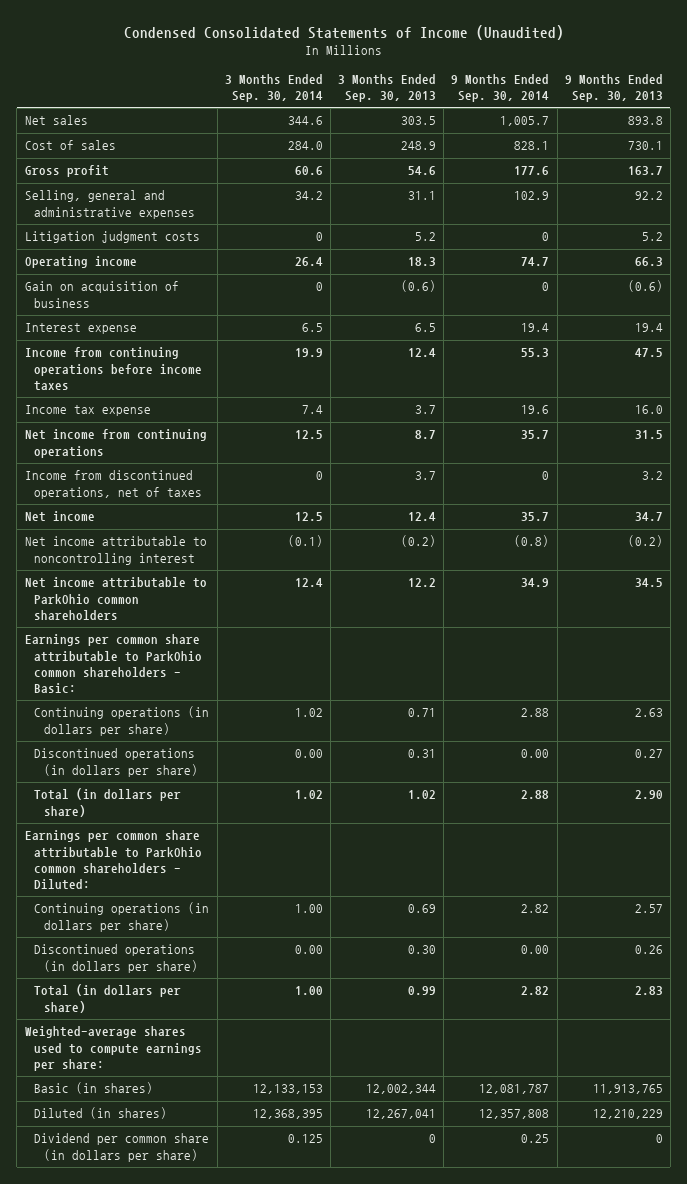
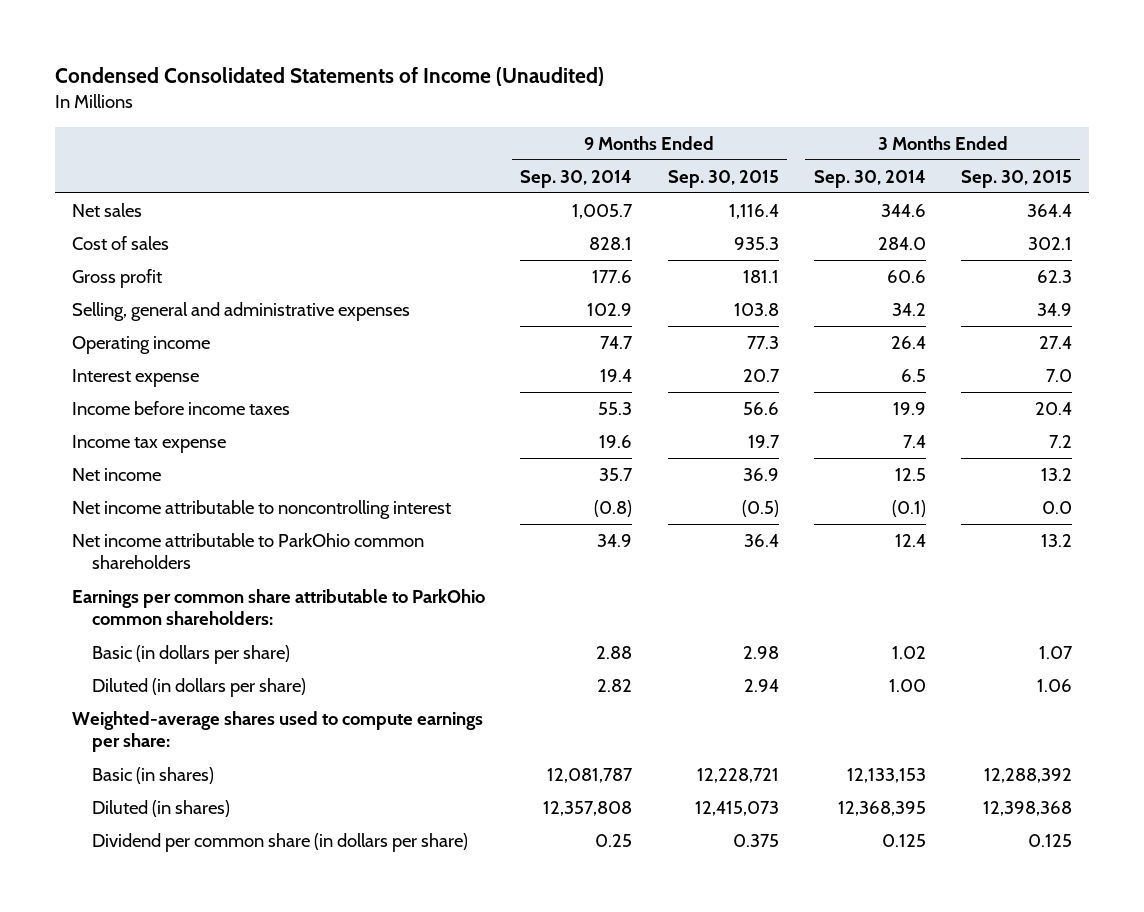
- | 3 Months Ended Sep. 30, 2014 | 3 Months Ended Sep. 30, 2013 | 9 Months Ended Sep. 30, 2014 | 9 Months Ended Sep. 30, 2013
+ | 9 Months Ended Sep. 30, 2014 | 9 Months Ended Sep. 30, 2015 | 3 Months Ended Sep. 30, 2014 | 3 Months Ended Sep. 30, 2015
- Litigation judgment costs | 0 | 5.2 | 0 | 5.2
- Gain on acquisition of business | 0 | (0.6) | 0 | (0.6)
- Income from continuing operations before income taxes | 19.9 | 12.4 | 55.3 | 47.5
+ Income before income taxes | 55.3 | 56.6 | 19.9 | 20.4
- Net income from continuing operations | 12.5 | 8.7 | 35.7 | 31.5
- Income from discontinued operations, net of taxes | 0 | 3.7 | 0 | 3.2
- Earnings per common share attributable to ParkOhio common shareholders - Basic:
- Continuing operations (in dollars per share) | 1.02 | 0.71 | 2.88 | 2.63
- Discontinued operations (in dollars per share) | 0.00 | 0.31 | 0.00 | 0.27
- Total (in dollars per share) | 1.02 | 1.02 | 2.88 | 2.90
- Earnings per common share attributable to ParkOhio common shareholders - Diluted:
- Continuing operations (in dollars per share) | 1.00 | 0.69 | 2.82 | 2.57
- Discontinued operations (in dollars per share) | 0.00 | 0.30 | 0.00 | 0.26
- Total (in dollars per share) | 1.00 | 0.99 | 2.82 | 2.83
+ Earnings per common share attributable to ParkOhio common shareholders:
+ Basic (in dollars per share) | 2.88 | 2.98 | 1.02 | 1.07
+ Diluted (in dollars per share) | 2.82 | 2.94 | 1.00 | 1.06

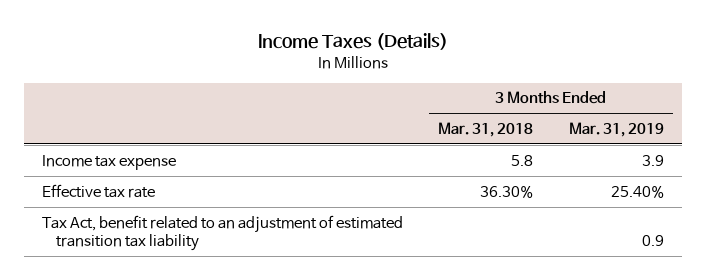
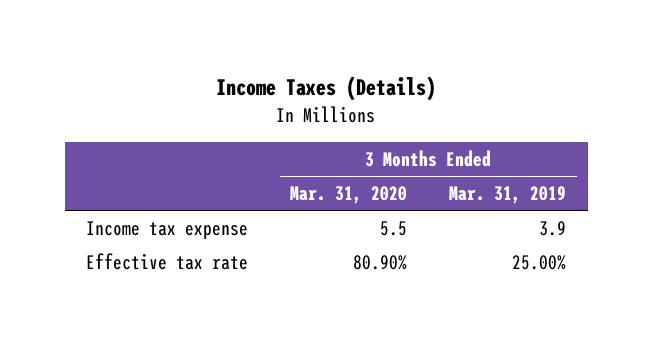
- | 3 Months Ended Mar. 31, 2018 | 3 Months Ended Mar. 31, 2019
+ | 3 Months Ended Mar. 31, 2020 | 3 Months Ended Mar. 31, 2019
- Effective tax rate | 36.30% | 25.40%
- Tax Act, benefit related to an adjustment of estimated transition tax liability | | 0.9
+ Effective tax rate | 80.90% | 25.00%

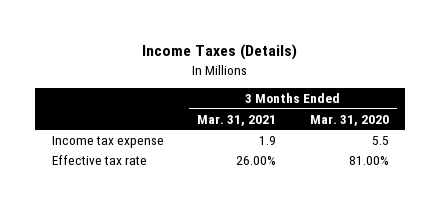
- | 3 Months Ended Mar. 31, 2020 | 3 Months Ended Mar. 31, 2019
+ | 3 Months Ended Mar. 31, 2021 | 3 Months Ended Mar. 31, 2020
- Effective tax rate | 80.90% | 25.00%
+ Effective tax rate | 26.00% | 81.00%

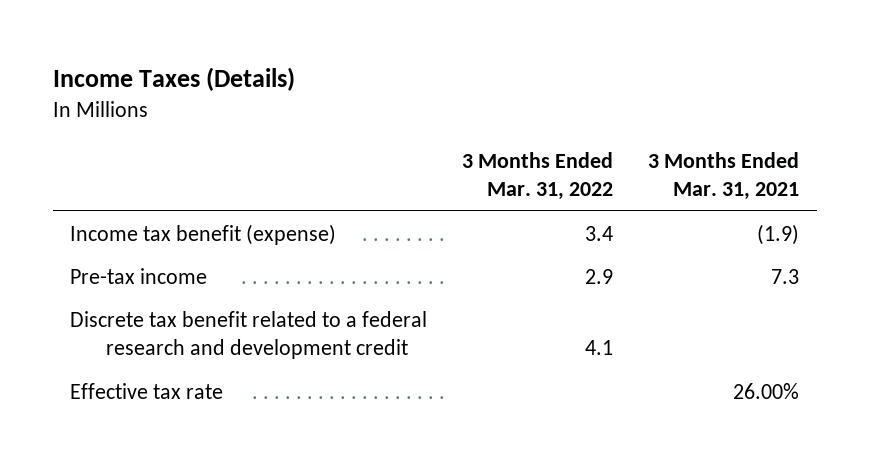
- | 3 Months Ended Mar. 31, 2021 | 3 Months Ended Mar. 31, 2020
+ | 3 Months Ended Mar. 31, 2022 | 3 Months Ended Mar. 31, 2021
- Income tax expense | 1.9 | 5.5
+ Income tax benefit (expense) | 3.4 | (1.9)
+ Pre-tax income | 2.9 | 7.3
+ Discrete tax benefit related to a federal research and development credit | 4.1 |

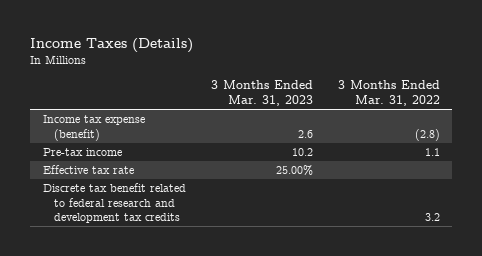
- | 3 Months Ended Mar. 31, 2022 | 3 Months Ended Mar. 31, 2021
+ | 3 Months Ended Mar. 31, 2023 | 3 Months Ended Mar. 31, 2022
- Income tax benefit (expense) | 3.4 | (1.9)
- Pre-tax income | 2.9 | 7.3
- Discrete tax benefit related to a federal research and development credit | 4.1 |
+ Income tax expense (benefit) | 2.6 | (2.8)
+ Pre-tax income | 10.2 | 1.1
+ Discrete tax benefit related to federal research and development tax credits | | 3.2

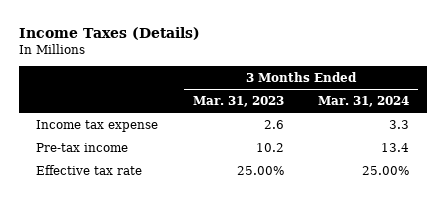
- | 3 Months Ended Mar. 31, 2023 | 3 Months Ended Mar. 31, 2022
+ | 3 Months Ended Mar. 31, 2023 | 3 Months Ended Mar. 31, 2024
- Income tax expense (benefit) | 2.6 | (2.8)
+ Income tax expense | 2.6 | 3.3
- Discrete tax benefit related to federal research and development tax credits | | 3.2

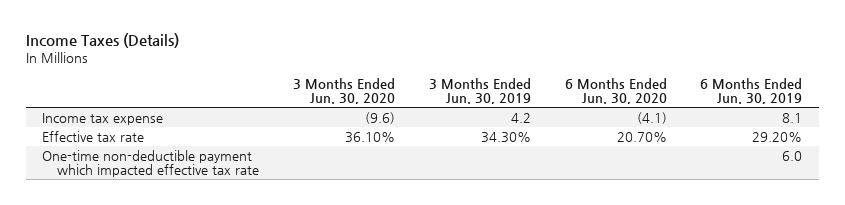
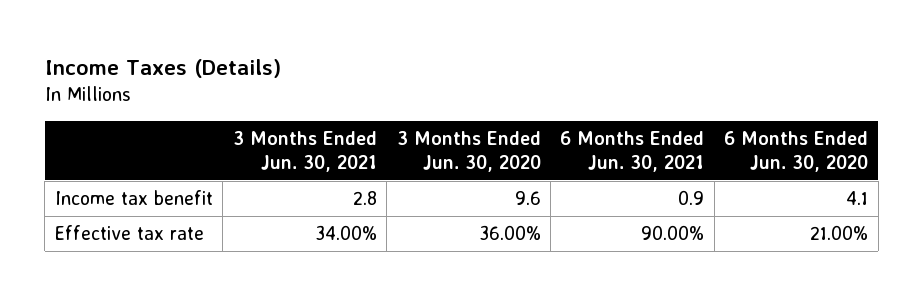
- | 3 Months Ended Jun. 30, 2020 | 3 Months Ended Jun. 30, 2019 | 6 Months Ended Jun. 30, 2020 | 6 Months Ended Jun. 30, 2019
+ | 3 Months Ended Jun. 30, 2021 | 3 Months Ended Jun. 30, 2020 | 6 Months Ended Jun. 30, 2021 | 6 Months Ended Jun. 30, 2020
- Income tax expense | (9.6) | 4.2 | (4.1) | 8.1
- Effective tax rate | 36.10% | 34.30% | 20.70% | 29.20%
- One-time non-deductible payment which impacted effective tax rate | | | | 6.0
+ Income tax benefit | 2.8 | 9.6 | 0.9 | 4.1
+ Effective tax rate | 34.00% | 36.00% | 90.00% | 21.00%

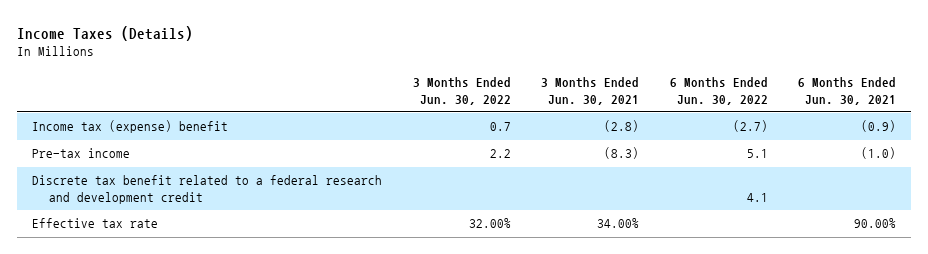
- | 3 Months Ended Jun. 30, 2021 | 3 Months Ended Jun. 30, 2020 | 6 Months Ended Jun. 30, 2021 | 6 Months Ended Jun. 30, 2020
+ | 3 Months Ended Jun. 30, 2022 | 3 Months Ended Jun. 30, 2021 | 6 Months Ended Jun. 30, 2022 | 6 Months Ended Jun. 30, 2021
- Income tax benefit | 2.8 | 9.6 | 0.9 | 4.1
+ Income tax (expense) benefit | 0.7 | (2.8) | (2.7) | (0.9)
+ Pre-tax income | 2.2 | (8.3) | 5.1 | (1.0)
+ Discrete tax benefit related to a federal research and development credit | | | 4.1 |

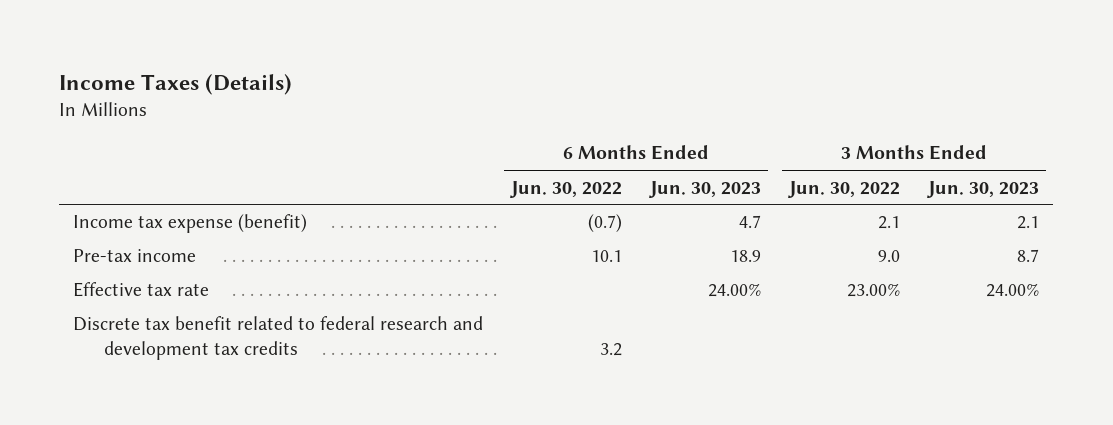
- | 3 Months Ended Jun. 30, 2022 | 3 Months Ended Jun. 30, 2021 | 6 Months Ended Jun. 30, 2022 | 6 Months Ended Jun. 30, 2021
+ | 6 Months Ended Jun. 30, 2022 | 6 Months Ended Jun. 30, 2023 | 3 Months Ended Jun. 30, 2022 | 3 Months Ended Jun. 30, 2023
- Income tax (expense) benefit | 0.7 | (2.8) | (2.7) | (0.9)
- Pre-tax income | 2.2 | (8.3) | 5.1 | (1.0)
- Discrete tax benefit related to a federal research and development credit | | | 4.1 |
- Effective tax rate | 32.00% | 34.00% | | 90.00%
+ Income tax expense (benefit) | (0.7) | 4.7 | 2.1 | 2.1
+ Pre-tax income | 10.1 | 18.9 | 9.0 | 8.7
+ Effective tax rate | | 24.00% | 23.00% | 24.00%
+ Discrete tax benefit related to federal research and development tax credits | 3.2 | | |

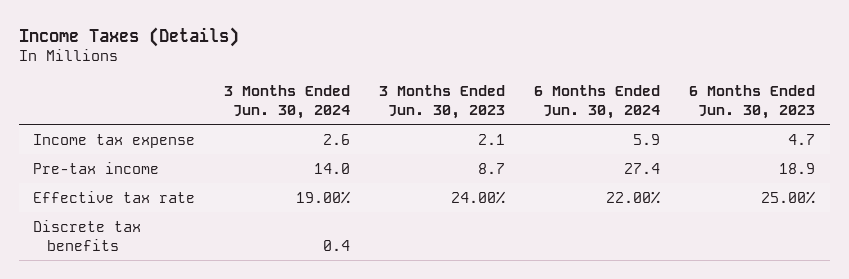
- | 6 Months Ended Jun. 30, 2022 | 6 Months Ended Jun. 30, 2023 | 3 Months Ended Jun. 30, 2022 | 3 Months Ended Jun. 30, 2023
+ | 3 Months Ended Jun. 30, 2024 | 3 Months Ended Jun. 30, 2023 | 6 Months Ended Jun. 30, 2024 | 6 Months Ended Jun. 30, 2023
- Income tax expense (benefit) | (0.7) | 4.7 | 2.1 | 2.1
+ Income tax expense | 2.6 | 2.1 | 5.9 | 4.7
- Effective tax rate | | 24.00% | 23.00% | 24.00%
- Discrete tax benefit related to federal research and development tax credits | 3.2 | | |
+ Effective tax rate | 19.00% | 24.00% | 22.00% | 25.00%
+ Discrete tax benefits | 0.4 | | |

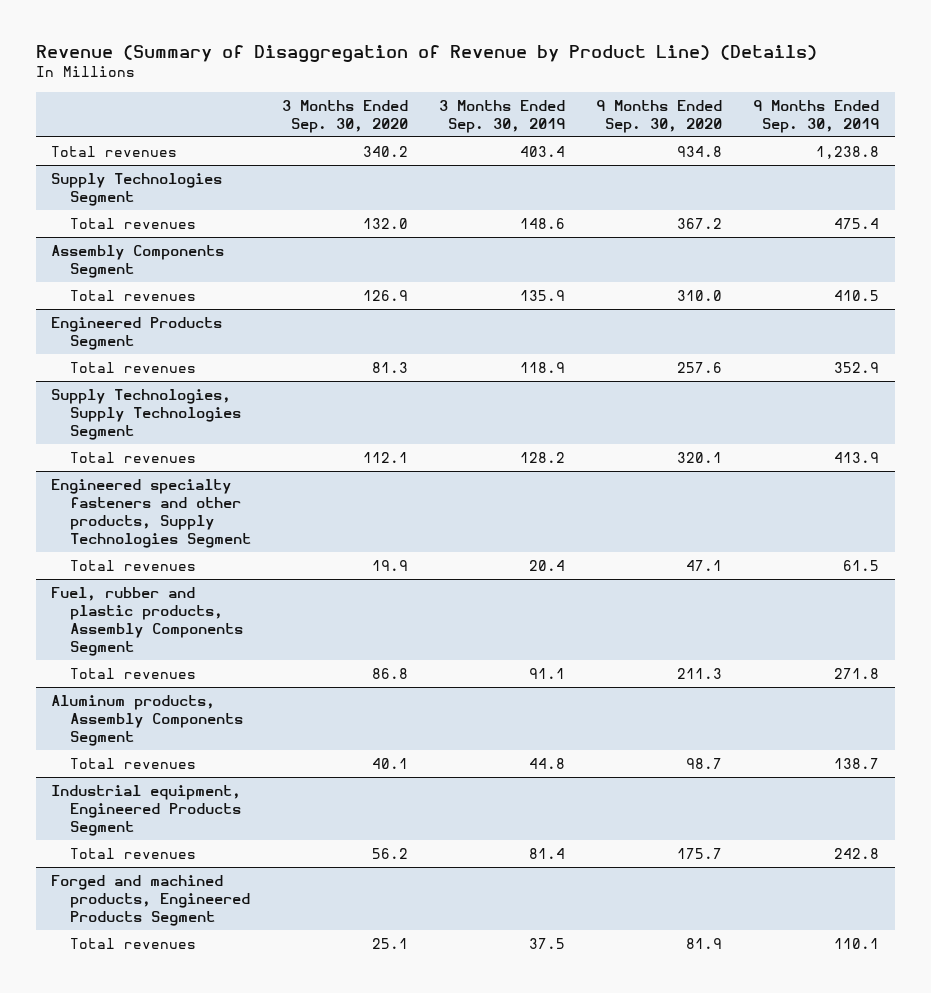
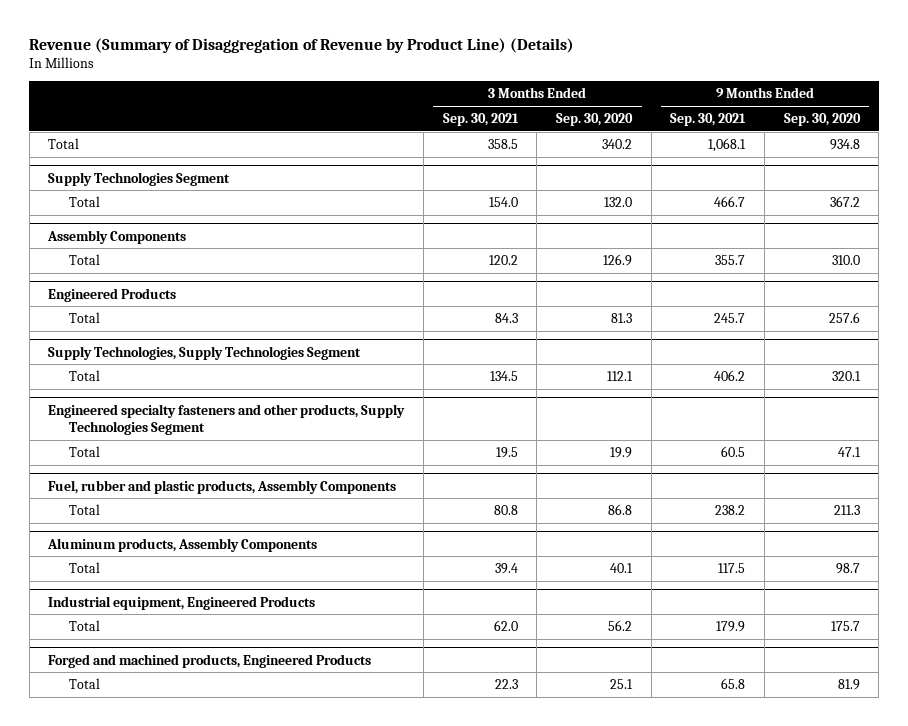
- | 3 Months Ended Sep. 30, 2020 | 3 Months Ended Sep. 30, 2019 | 9 Months Ended Sep. 30, 2020 | 9 Months Ended Sep. 30, 2019
+ | 3 Months Ended Sep. 30, 2021 | 3 Months Ended Sep. 30, 2020 | 9 Months Ended Sep. 30, 2021 | 9 Months Ended Sep. 30, 2020
- Total revenues | 340.2 | 403.4 | 934.8 | 1,238.8
+ Total | 358.5 | 340.2 | 1,068.1 | 934.8
@ Supply Technologies Segment
- Total revenues | 132.0 | 148.6 | 367.2 | 475.4
- Assembly Components Segment
- Total revenues | 126.9 | 135.9 | 310.0 | 410.5
- Engineered Products Segment
- Total revenues | 81.3 | 118.9 | 257.6 | 352.9
@ Supply Technologies Segment
+ Total | 154.0 | 132.0 | 466.7 | 367.2
+ Assembly Components
+ Total | 120.2 | 126.9 | 355.7 | 310.0
+ Engineered Products
+ Total | 84.3 | 81.3 | 245.7 | 257.6
@ Supply Technologies, Supply Technologies Segment
- Total revenues | 112.1 | 128.2 | 320.1 | 413.9
+ Total | 134.5 | 112.1 | 406.2 | 320.1
@ Engineered specialty fasteners and other products, Supply Technologies Segment
- Total revenues | 19.9 | 20.4 | 47.1 | 61.5
- Fuel, rubber and plastic products, Assembly Components Segment
- Total revenues | 86.8 | 91.1 | 211.3 | 271.8
- Aluminum products, Assembly Components Segment
- Total revenues | 40.1 | 44.8 | 98.7 | 138.7
- Industrial equipment, Engineered Products Segment
- Total revenues | 56.2 | 81.4 | 175.7 | 242.8
- Forged and machined products, Engineered Products Segment
- Total revenues | 25.1 | 37.5 | 81.9 | 110.1
@ Engineered specialty fasteners and other products, Supply Technologies Segment
+ Total | 19.5 | 19.9 | 60.5 | 47.1
+ Fuel, rubber and plastic products, Assembly Components
+ Total | 80.8 | 86.8 | 238.2 | 211.3
+ Aluminum products, Assembly Components
+ Total | 39.4 | 40.1 | 117.5 | 98.7
+ Industrial equipment, Engineered Products
+ Total | 62.0 | 56.2 | 179.9 | 175.7
+ Forged and machined products, Engineered Products
+ Total | 22.3 | 25.1 | 65.8 | 81.9

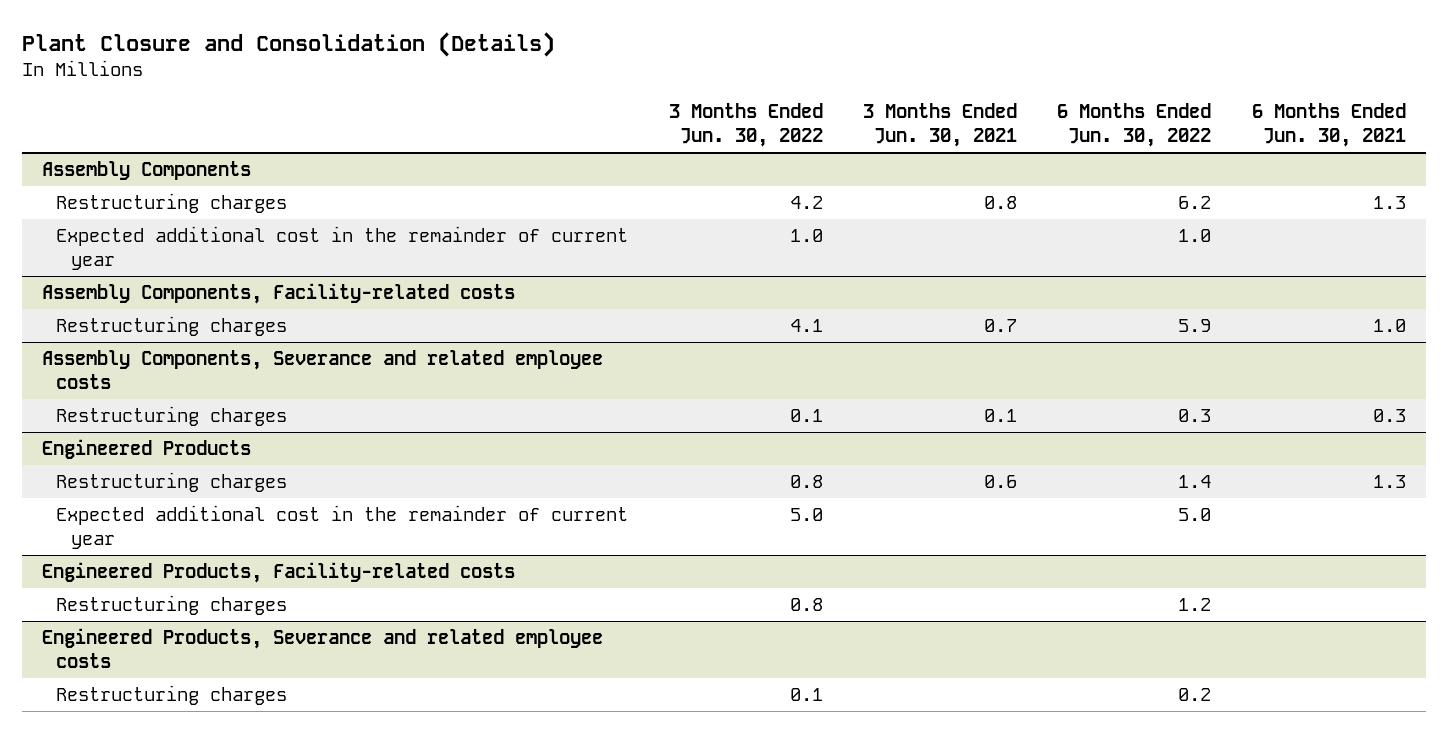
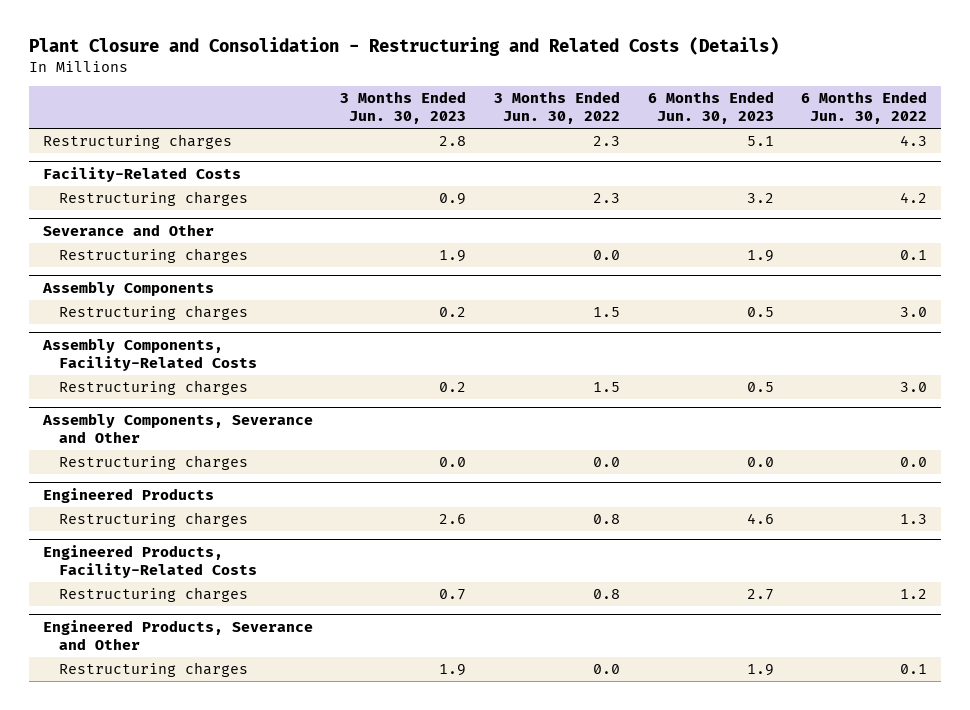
- Plant Closure and Consolidation (Details)
+ Plant Closure and Consolidation - Restructuring and Related Costs (Details)
- | 3 Months Ended Jun. 30, 2022 | 3 Months Ended Jun. 30, 2021 | 6 Months Ended Jun. 30, 2022 | 6 Months Ended Jun. 30, 2021
+ | 3 Months Ended Jun. 30, 2023 | 3 Months Ended Jun. 30, 2022 | 6 Months Ended Jun. 30, 2023 | 6 Months Ended Jun. 30, 2022
+ Restructuring charges | 2.8 | 2.3 | 5.1 | 4.3
+ Facility-Related Costs
+ Restructuring charges | 0.9 | 2.3 | 3.2 | 4.2
+ Severance and Other
+ Restructuring charges | 1.9 | 0.0 | 1.9 | 0.1
@ Assembly Components
- Restructuring charges | 4.2 | 0.8 | 6.2 | 1.3
- Expected additional cost in the remainder of current year | 1.0 | | 1.0 |
- Assembly Components, Facility-related costs
- Restructuring charges | 4.1 | 0.7 | 5.9 | 1.0
- Assembly Components, Severance and related employee costs
- Restructuring charges | 0.1 | 0.1 | 0.3 | 0.3
@ Assembly Components
+ Restructuring charges | 0.2 | 1.5 | 0.5 | 3.0
+ Assembly Components, Facility-Related Costs
+ Restructuring charges | 0.2 | 1.5 | 0.5 | 3.0
+ Assembly Components, Severance and Other
+ Restructuring charges | 0.0 | 0.0 | 0.0 | 0.0
@ Engineered Products
- Restructuring charges | 0.8 | 0.6 | 1.4 | 1.3
- Expected additional cost in the remainder of current year | 5.0 | | 5.0 |
- Engineered Products, Facility-related costs
@ Engineered Products
+ Restructuring charges | 2.6 | 0.8 | 4.6 | 1.3
+ Engineered Products, Facility-Related Costs
- Engineered Products, Severance and related employee costs
- Restructuring charges | 0.1 | | 0.2 |
+ Engineered Products, Severance and Other
+ Restructuring charges | 1.9 | 0.0 | 1.9 | 0.1

